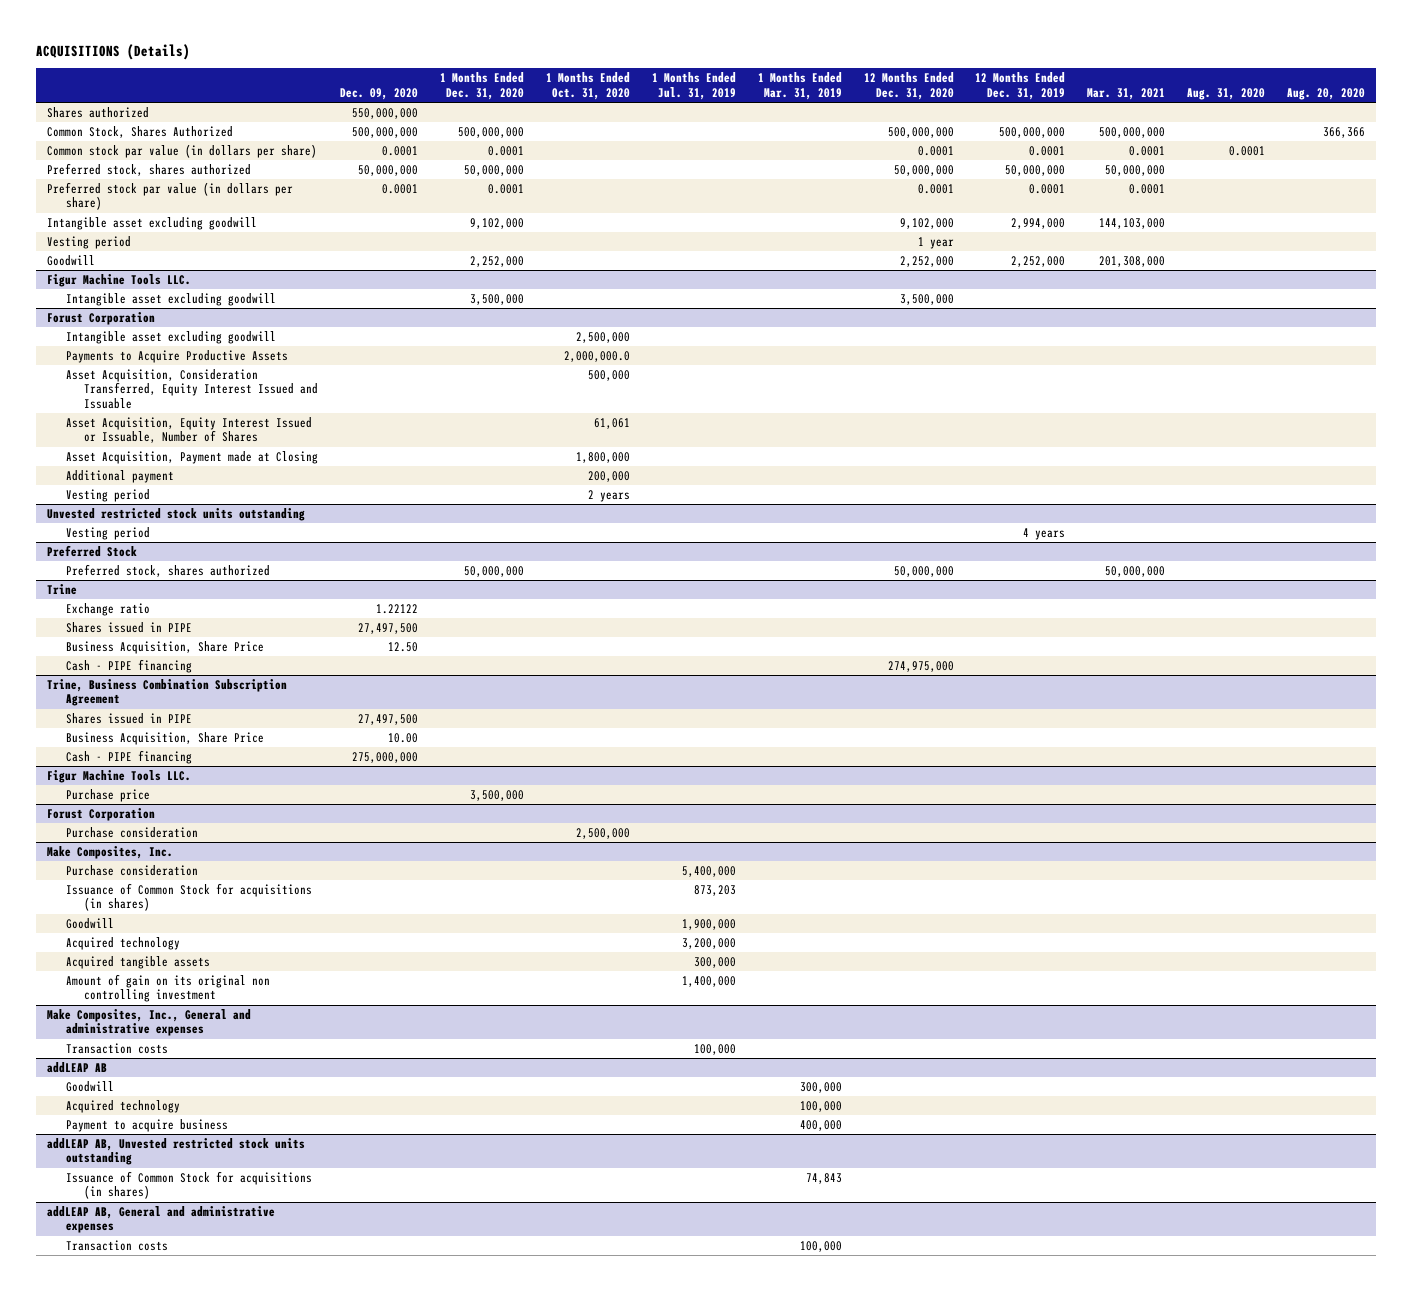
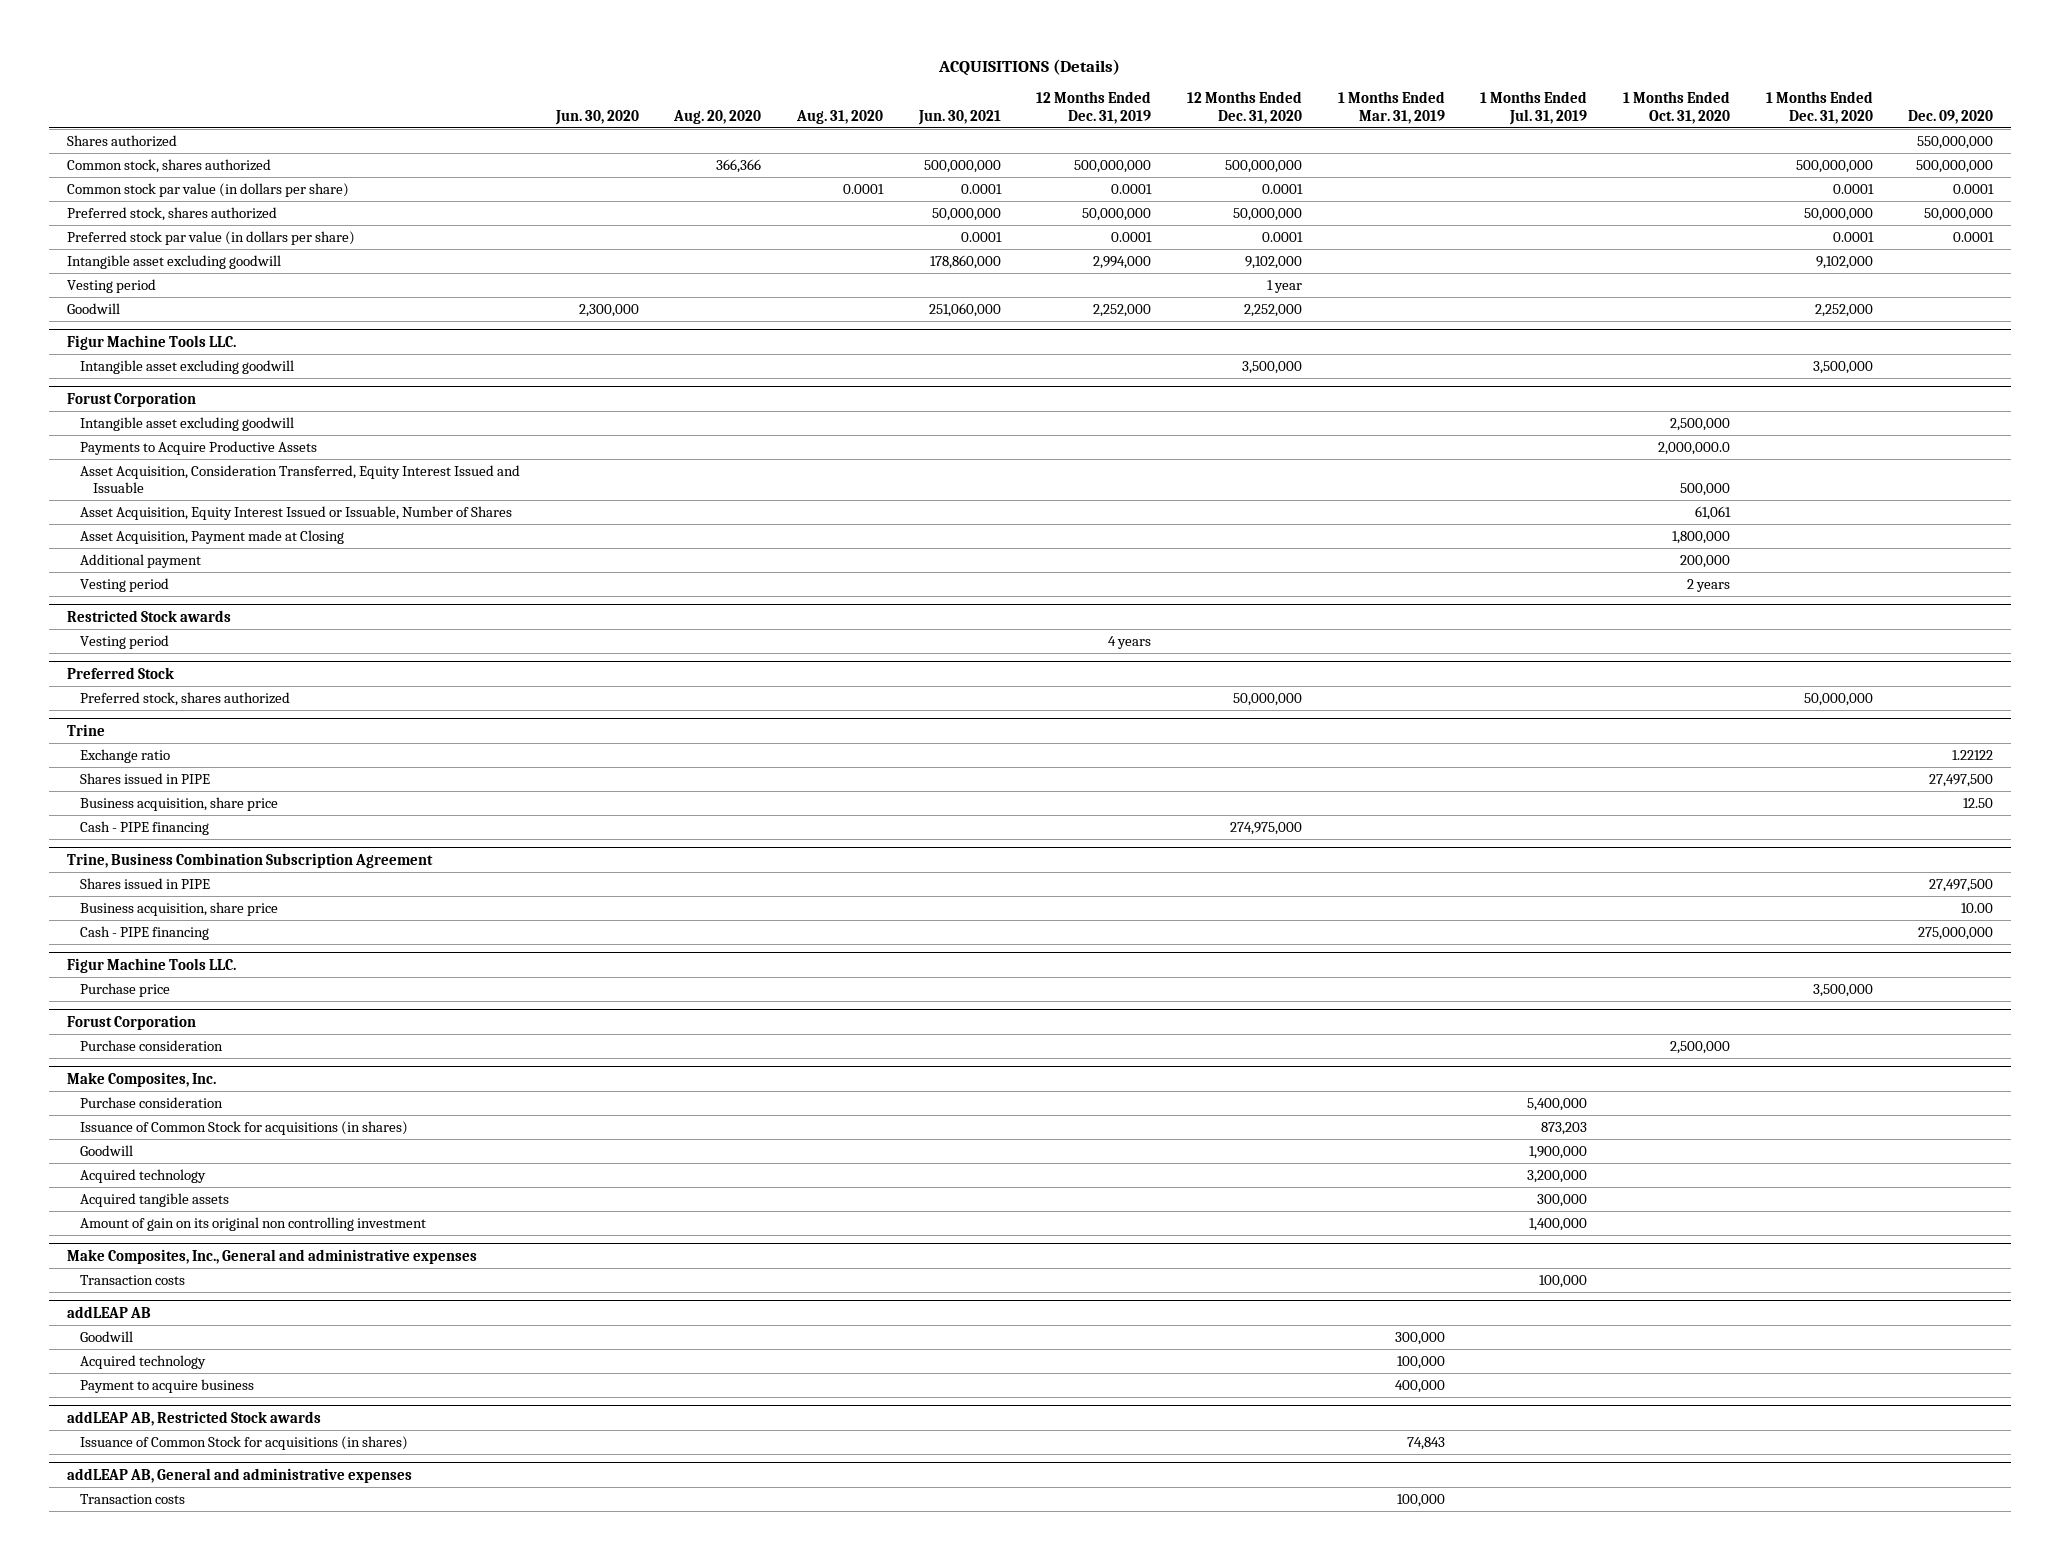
- | Dec. 09, 2020 | 1 Months Ended Dec. 31, 2020 | 1 Months Ended Oct. 31, 2020 | 1 Months Ended Jul. 31, 2019 | 1 Months Ended Mar. 31, 2019 | 12 Months Ended Dec. 31, 2020 | 12 Months Ended Dec. 31, 2019 | Mar. 31, 2021 | Aug. 31, 2020 | Aug. 20, 2020
+ | Jun. 30, 2020 | Aug. 20, 2020 | Aug. 31, 2020 | Jun. 30, 2021 | 12 Months Ended Dec. 31, 2019 | 12 Months Ended Dec. 31, 2020 | 1 Months Ended Mar. 31, 2019 | 1 Months Ended Jul. 31, 2019 | 1 Months Ended Oct. 31, 2020 | 1 Months Ended Dec. 31, 2020 | Dec. 09, 2020
- Common Stock, Shares Authorized | 500,000,000 | 500,000,000 | | | | 500,000,000 | 500,000,000 | 500,000,000 | | 366,366
+ Common stock, shares authorized | | 366,366 | | 500,000,000 | 500,000,000 | 500,000,000 | | | | 500,000,000 | 500,000,000
- Unvested restricted stock units outstanding
+ Restricted Stock awards
@ Trine
- Business Acquisition, Share Price | 12.50 | | | | | | | | |
+ Business acquisition, share price | | | | | | | | | | | 12.50
@ Trine, Business Combination Subscription Agreement
- Business Acquisition, Share Price | 10.00 | | | | | | | | |
+ Business acquisition, share price | | | | | | | | | | | 10.00
- addLEAP AB, Unvested restricted stock units outstanding
+ addLEAP AB, Restricted Stock awards

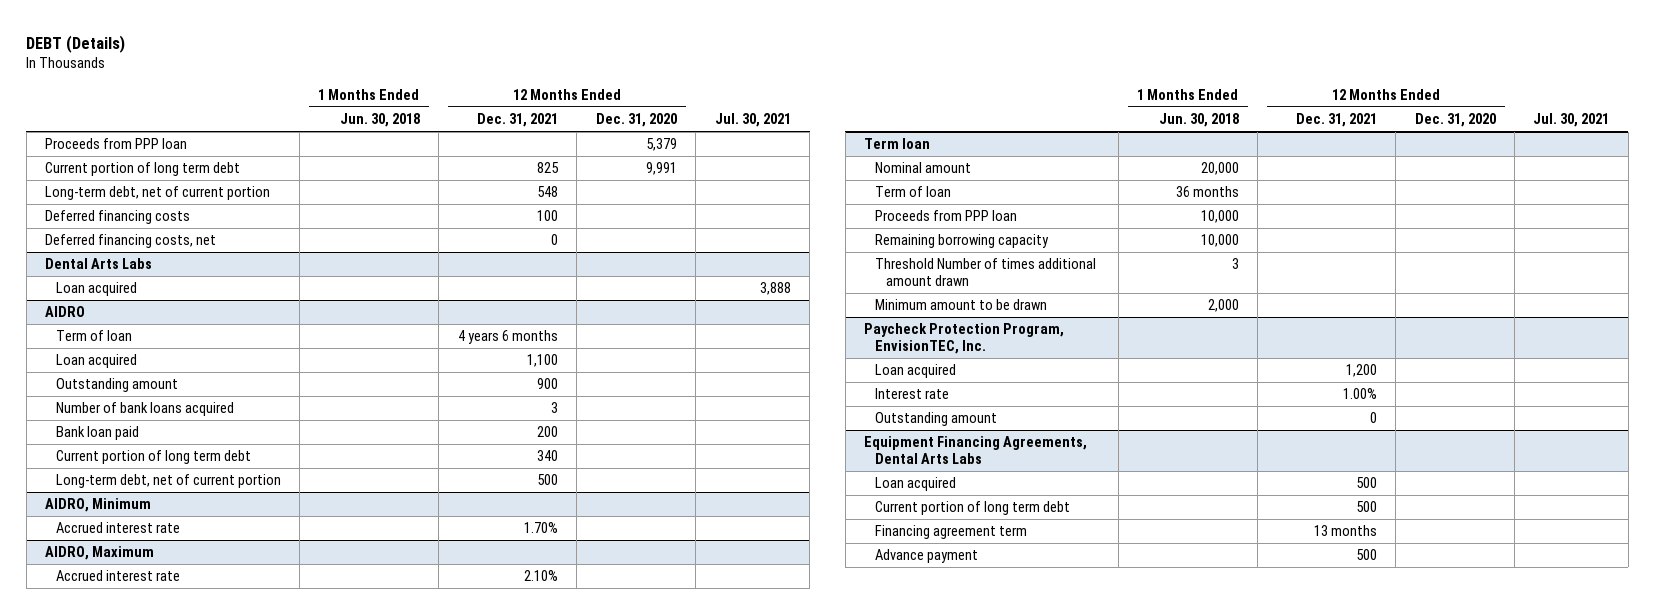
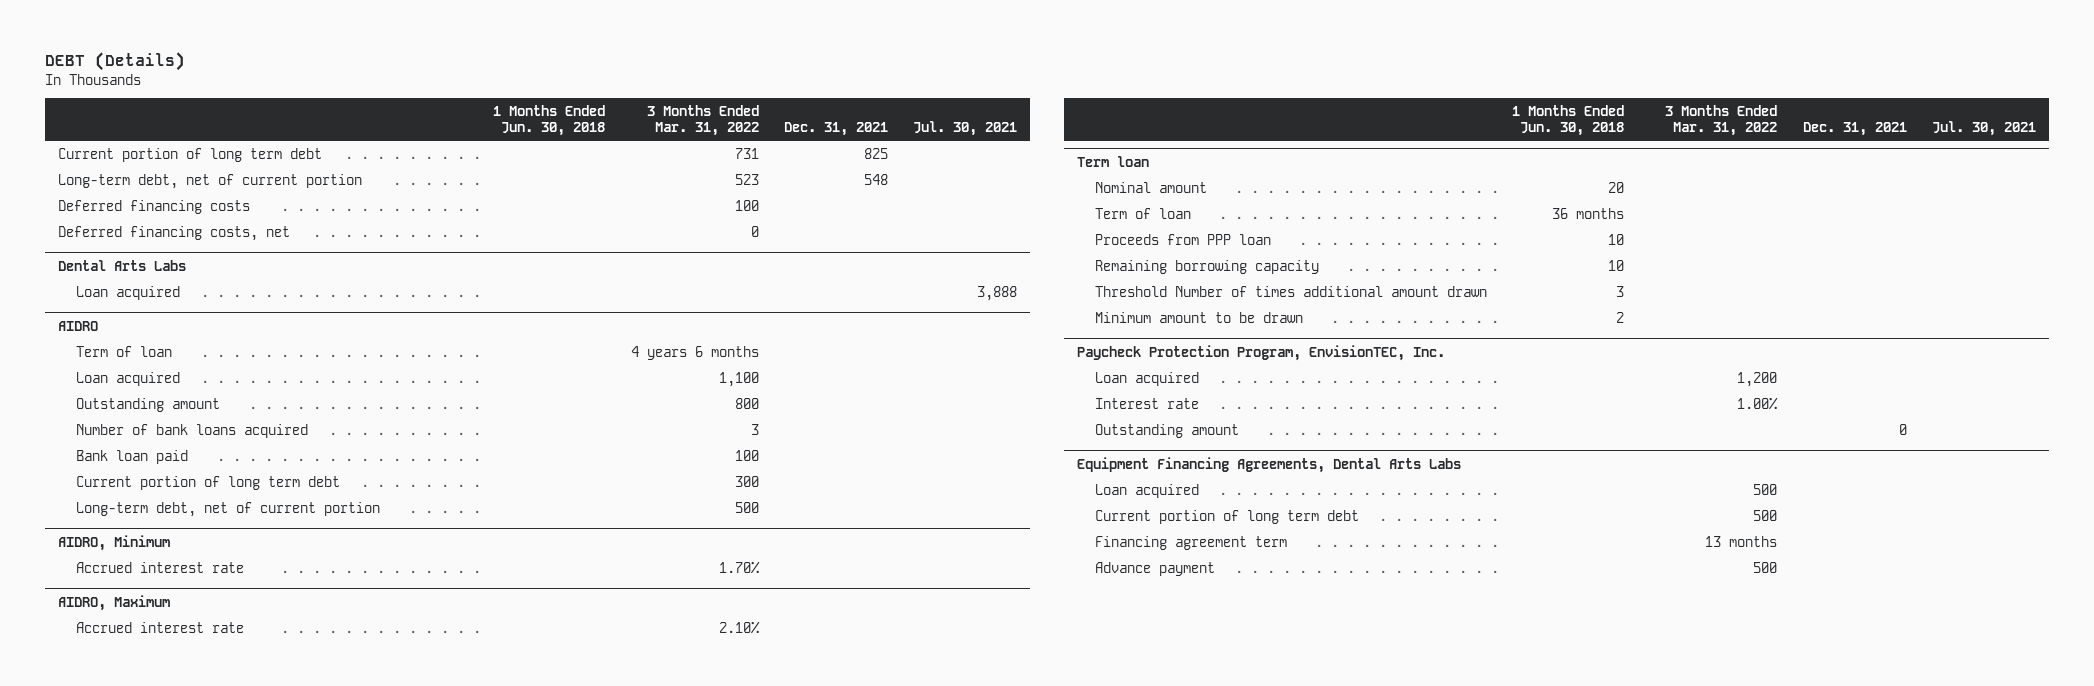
- | 1 Months Ended Jun. 30, 2018 | 12 Months Ended Dec. 31, 2021 | 12 Months Ended Dec. 31, 2020 | Jul. 30, 2021
+ | 1 Months Ended Jun. 30, 2018 | 3 Months Ended Mar. 31, 2022 | Dec. 31, 2021 | Jul. 30, 2021
- Proceeds from PPP loan | | | 5,379 |
@ Term loan
- Nominal amount | 20,000 | | |
+ Nominal amount | 20 | | |
- Proceeds from PPP loan | 10,000 | | |
- Remaining borrowing capacity | 10,000 | | |
+ Proceeds from PPP loan | 10 | | |
+ Remaining borrowing capacity | 10 | | |
- Minimum amount to be drawn | 2,000 | | |
+ Minimum amount to be drawn | 2 | | |

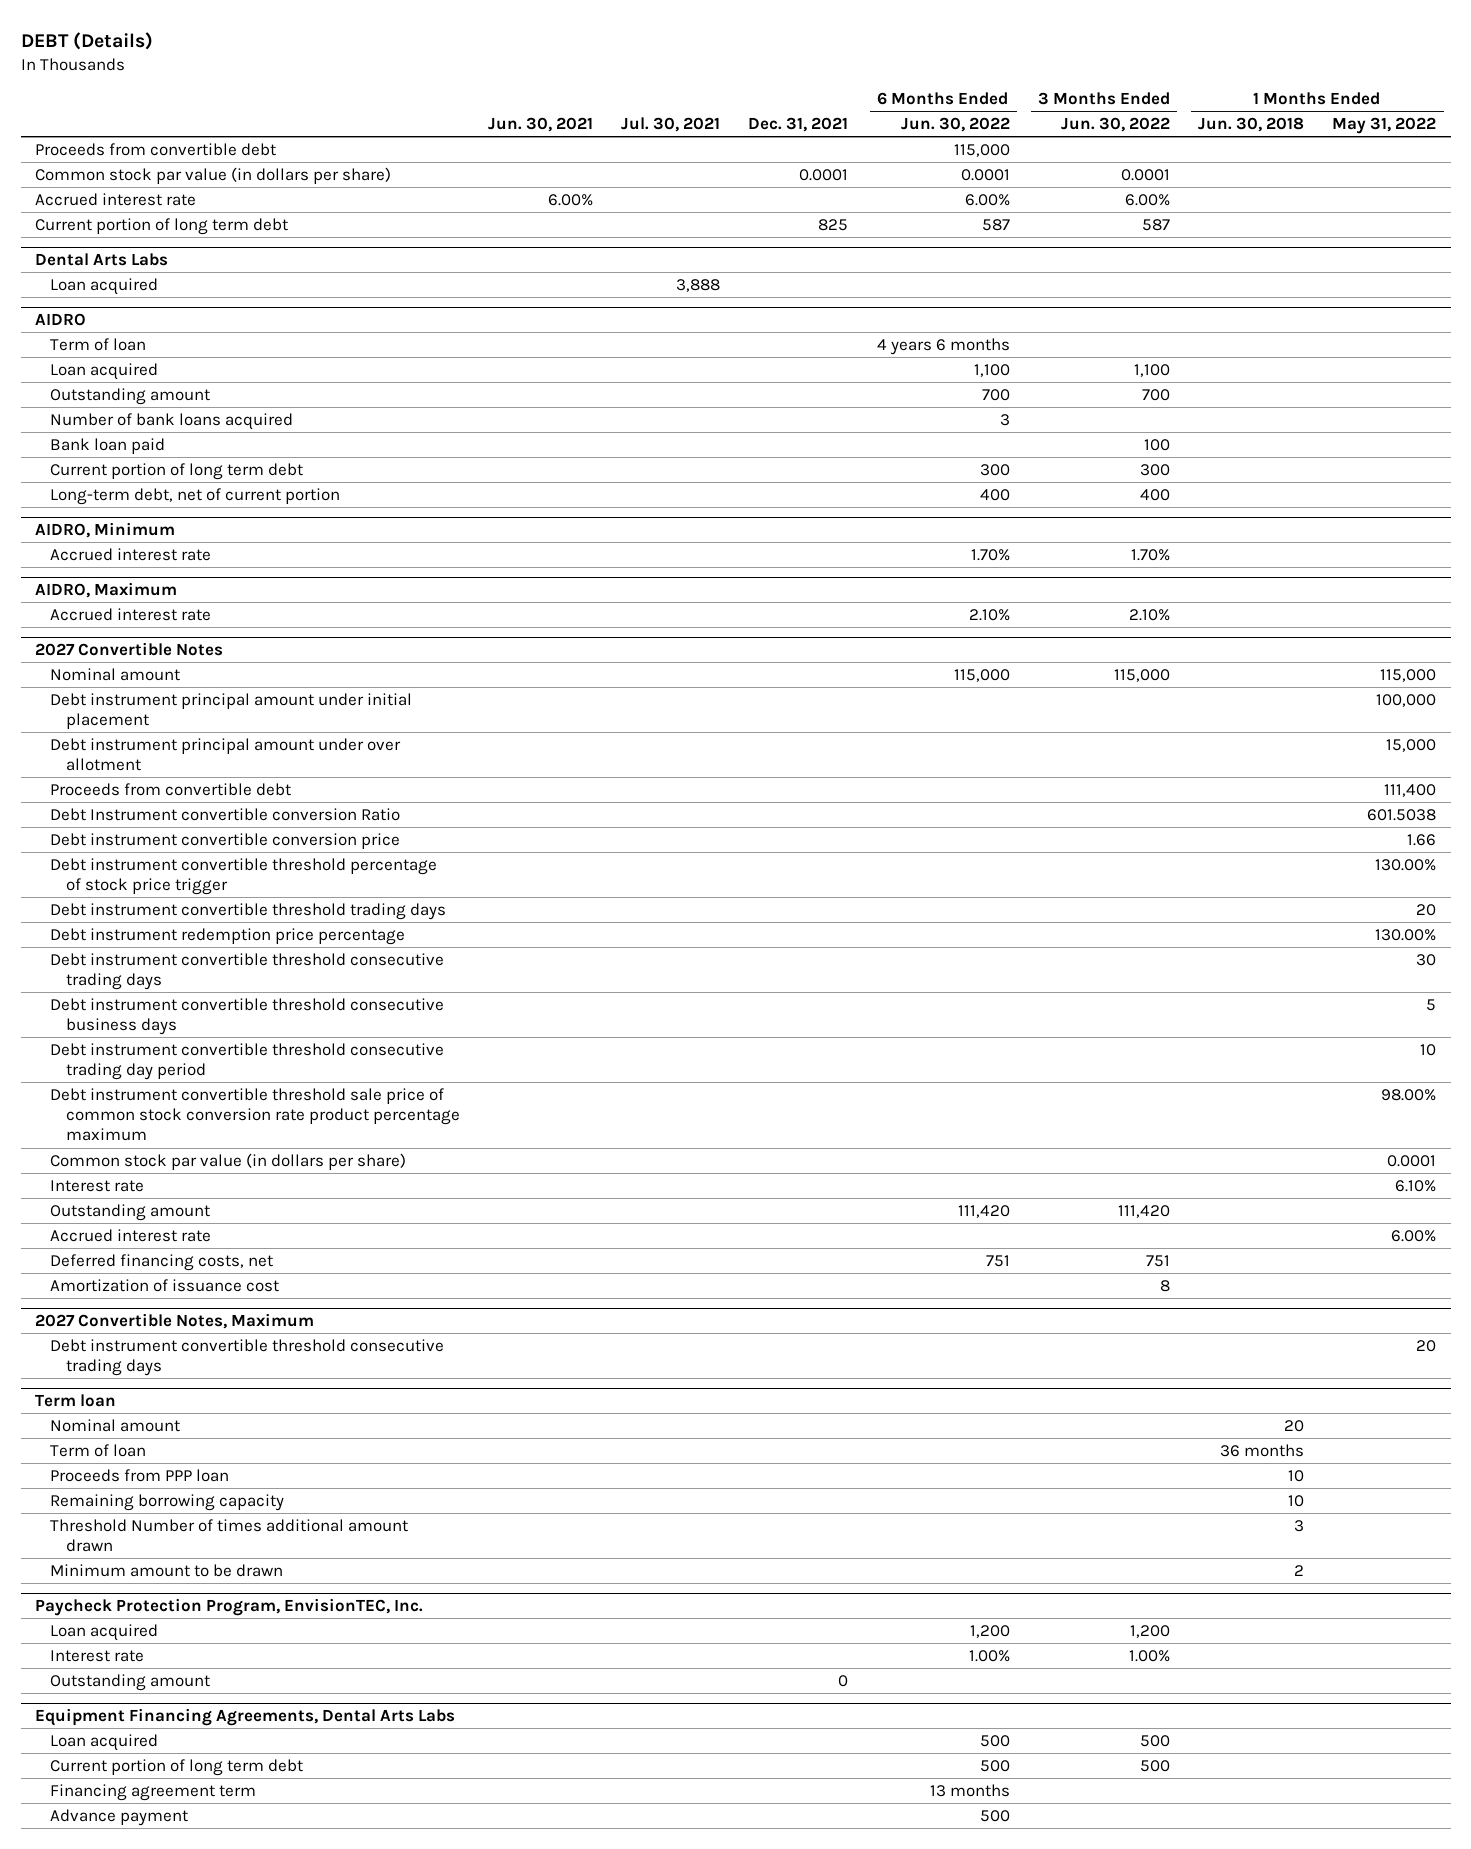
- | 1 Months Ended Jun. 30, 2018 | 3 Months Ended Mar. 31, 2022 | Dec. 31, 2021 | Jul. 30, 2021
+ | Jun. 30, 2021 | Jul. 30, 2021 | Dec. 31, 2021 | 6 Months Ended Jun. 30, 2022 | 3 Months Ended Jun. 30, 2022 | 1 Months Ended Jun. 30, 2018 | 1 Months Ended May 31, 2022
+ Proceeds from convertible debt | | | | 115,000 | | |
+ Common stock par value (in dollars per share) | | | 0.0001 | 0.0001 | 0.0001 | |
+ Accrued interest rate | 6.00% | | | 6.00% | 6.00% | |
- Long-term debt, net of current portion | | 523 | 548 |
- Deferred financing costs | | 100 | |
- Deferred financing costs, net | | 0 | |
+ 2027 Convertible Notes
+ Nominal amount | | | | 115,000 | 115,000 | | 115,000
+ Debt instrument principal amount under initial placement | | | | | | | 100,000
+ Debt instrument principal amount under over allotment | | | | | | | 15,000
+ Proceeds from convertible debt | | | | | | | 111,400
+ Debt Instrument convertible conversion Ratio | | | | | | | 601.5038
+ Debt instrument convertible conversion price | | | | | | | 1.66
+ Debt instrument convertible threshold percentage of stock price trigger | | | | | | | 130.00%
+ Debt instrument convertible threshold trading days | | | | | | | 20
+ Debt instrument redemption price percentage | | | | | | | 130.00%
+ Debt instrument convertible threshold consecutive trading days | | | | | | | 30
+ Debt instrument convertible threshold consecutive business days | | | | | | | 5
+ Debt instrument convertible threshold consecutive trading day period | | | | | | | 10
+ Debt instrument convertible threshold sale price of common stock conversion rate product percentage maximum | | | | | | | 98.00%
+ Common stock par value (in dollars per share) | | | | | | | 0.0001
+ Interest rate | | | | | | | 6.10%
+ Outstanding amount | | | | 111,420 | 111,420 | |
+ Accrued interest rate | | | | | | | 6.00%
+ Deferred financing costs, net | | | | 751 | 751 | |
+ Amortization of issuance cost | | | | | 8 | |
+ 2027 Convertible Notes, Maximum
+ Debt instrument convertible threshold consecutive trading days | | | | | | | 20

